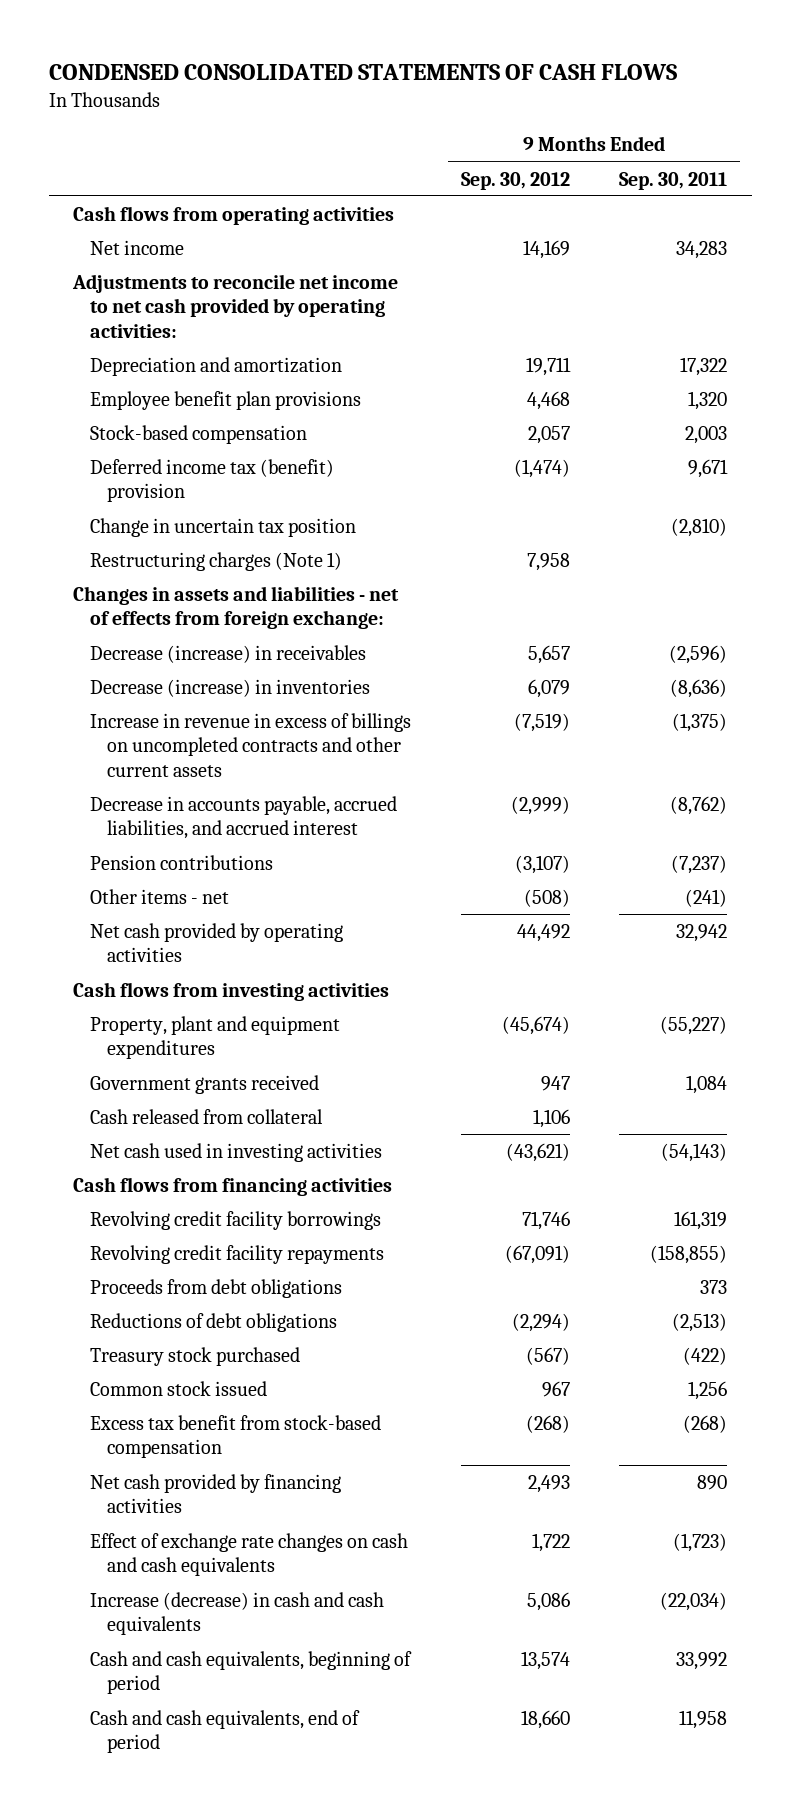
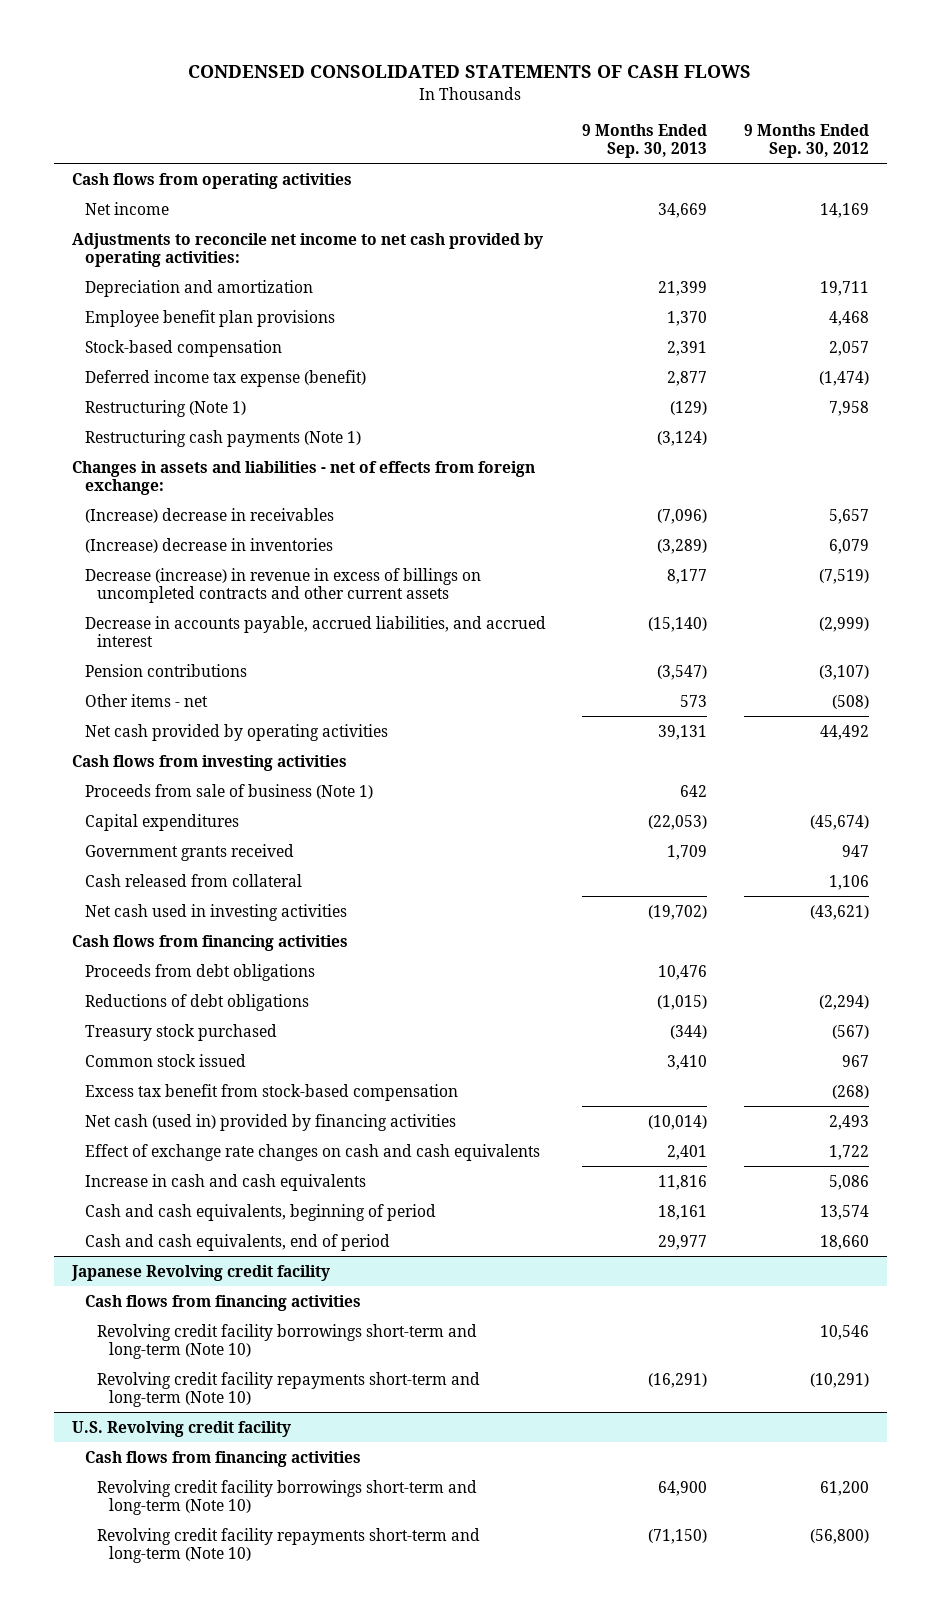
- | 9 Months Ended Sep. 30, 2012 | 9 Months Ended Sep. 30, 2011
+ | 9 Months Ended Sep. 30, 2013 | 9 Months Ended Sep. 30, 2012
- Deferred income tax (benefit) provision | (1,474) | 9,671
- Change in uncertain tax position | | (2,810)
- Restructuring charges (Note 1) | 7,958 |
+ Deferred income tax expense (benefit) | 2,877 | (1,474)
+ Restructuring (Note 1) | (129) | 7,958
+ Restructuring cash payments (Note 1) | (3,124) |
- Decrease (increase) in receivables | 5,657 | (2,596)
- Decrease (increase) in inventories | 6,079 | (8,636)
- Increase in revenue in excess of billings on uncompleted contracts and other current assets | (7,519) | (1,375)
+ (Increase) decrease in receivables | (7,096) | 5,657
+ (Increase) decrease in inventories | (3,289) | 6,079
+ Decrease (increase) in revenue in excess of billings on uncompleted contracts and other current assets | 8,177 | (7,519)
- Property, plant and equipment expenditures | (45,674) | (55,227)
+ Proceeds from sale of business (Note 1) | 642 |
+ Capital expenditures | (22,053) | (45,674)
- Revolving credit facility borrowings | 71,746 | 161,319
- Revolving credit facility repayments | (67,091) | (158,855)
- Net cash provided by financing activities | 2,493 | 890
+ Net cash (used in) provided by financing activities | (10,014) | 2,493
- Increase (decrease) in cash and cash equivalents | 5,086 | (22,034)
+ Increase in cash and cash equivalents | 11,816 | 5,086
+ Japanese Revolving credit facility
+ Cash flows from financing activities
+ Revolving credit facility borrowings short-term and long-term (Note 10) | | 10,546
+ Revolving credit facility repayments short-term and long-term (Note 10) | (16,291) | (10,291)
+ U.S. Revolving credit facility
+ Cash flows from financing activities
+ Revolving credit facility borrowings short-term and long-term (Note 10) | 64,900 | 61,200
+ Revolving credit facility repayments short-term and long-term (Note 10) | (71,150) | (56,800)

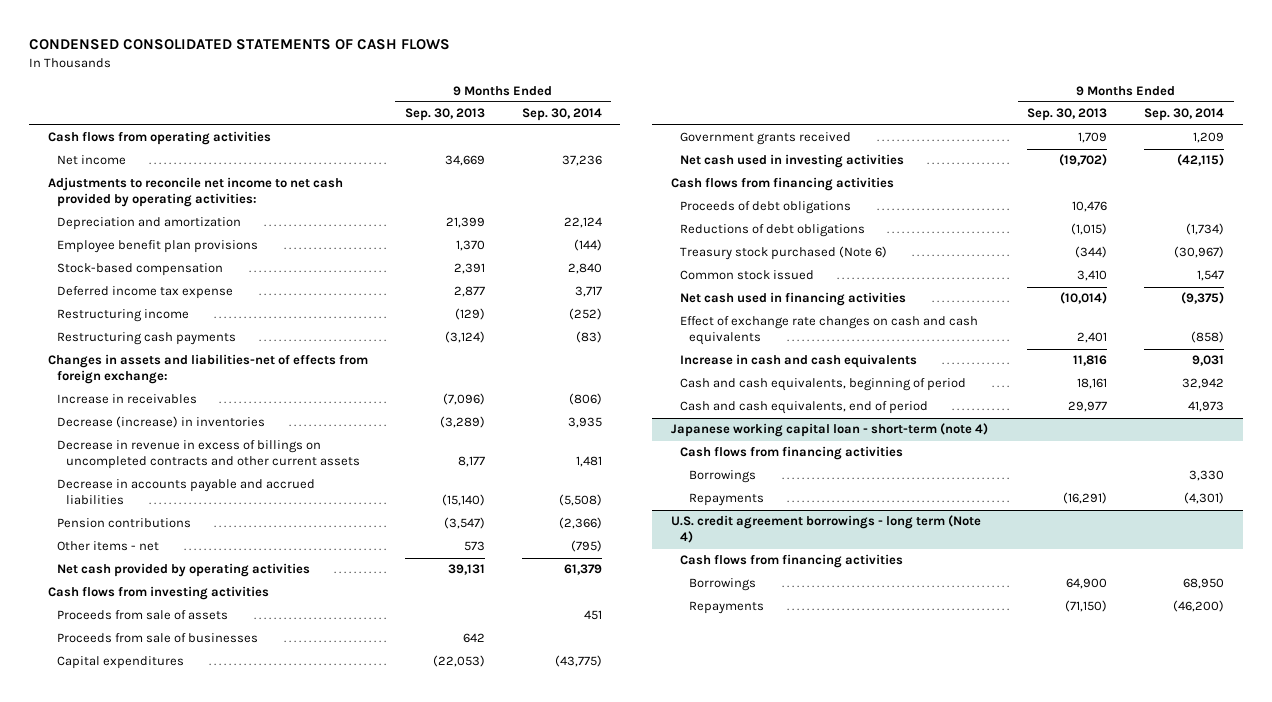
- | 9 Months Ended Sep. 30, 2013 | 9 Months Ended Sep. 30, 2012
+ | 9 Months Ended Sep. 30, 2013 | 9 Months Ended Sep. 30, 2014
- Deferred income tax expense (benefit) | 2,877 | (1,474)
- Restructuring (Note 1) | (129) | 7,958
- Restructuring cash payments (Note 1) | (3,124) |
- Changes in assets and liabilities - net of effects from foreign exchange:
- (Increase) decrease in receivables | (7,096) | 5,657
- (Increase) decrease in inventories | (3,289) | 6,079
- Decrease (increase) in revenue in excess of billings on uncompleted contracts and other current assets | 8,177 | (7,519)
- Decrease in accounts payable, accrued liabilities, and accrued interest | (15,140) | (2,999)
+ Deferred income tax expense | 2,877 | 3,717
+ Restructuring income | (129) | (252)
+ Restructuring cash payments | (3,124) | (83)
+ Changes in assets and liabilities-net of effects from foreign exchange:
+ Increase in receivables | (7,096) | (806)
+ Decrease (increase) in inventories | (3,289) | 3,935
+ Decrease in revenue in excess of billings on uncompleted contracts and other current assets | 8,177 | 1,481
+ Decrease in accounts payable and accrued liabilities | (15,140) | (5,508)
- Proceeds from sale of business (Note 1) | 642 |
+ Proceeds from sale of assets | | 451
+ Proceeds from sale of businesses | 642 |
- Cash released from collateral | | 1,106
- Proceeds from debt obligations | 10,476 |
+ Proceeds of debt obligations | 10,476 |
- Treasury stock purchased | (344) | (567)
+ Treasury stock purchased (Note 6) | (344) | (30,967)
- Excess tax benefit from stock-based compensation | | (268)
- Net cash (used in) provided by financing activities | (10,014) | 2,493
+ Net cash used in financing activities | (10,014) | (9,375)
- Japanese Revolving credit facility
+ Japanese working capital loan - short-term (note 4)
- Revolving credit facility borrowings short-term and long-term (Note 10) | | 10,546
- Revolving credit facility repayments short-term and long-term (Note 10) | (16,291) | (10,291)
- U.S. Revolving credit facility
+ Borrowings | | 3,330
+ Repayments | (16,291) | (4,301)
+ U.S. credit agreement borrowings - long term (Note 4)
- Revolving credit facility borrowings short-term and long-term (Note 10) | 64,900 | 61,200
- Revolving credit facility repayments short-term and long-term (Note 10) | (71,150) | (56,800)
+ Borrowings | 64,900 | 68,950
+ Repayments | (71,150) | (46,200)

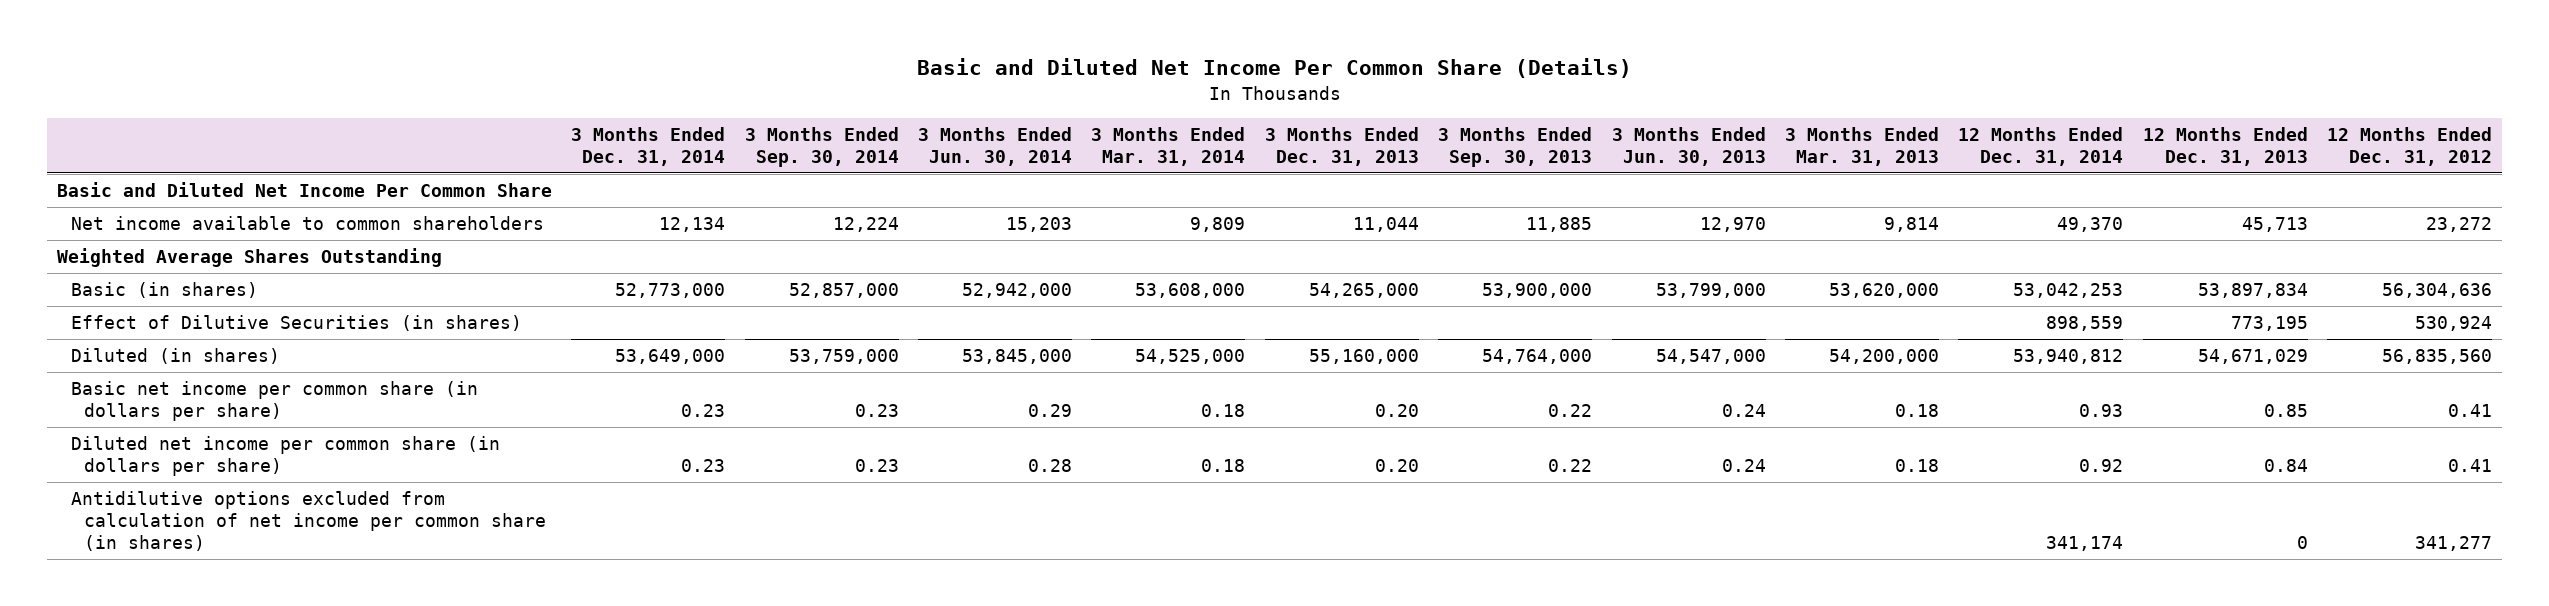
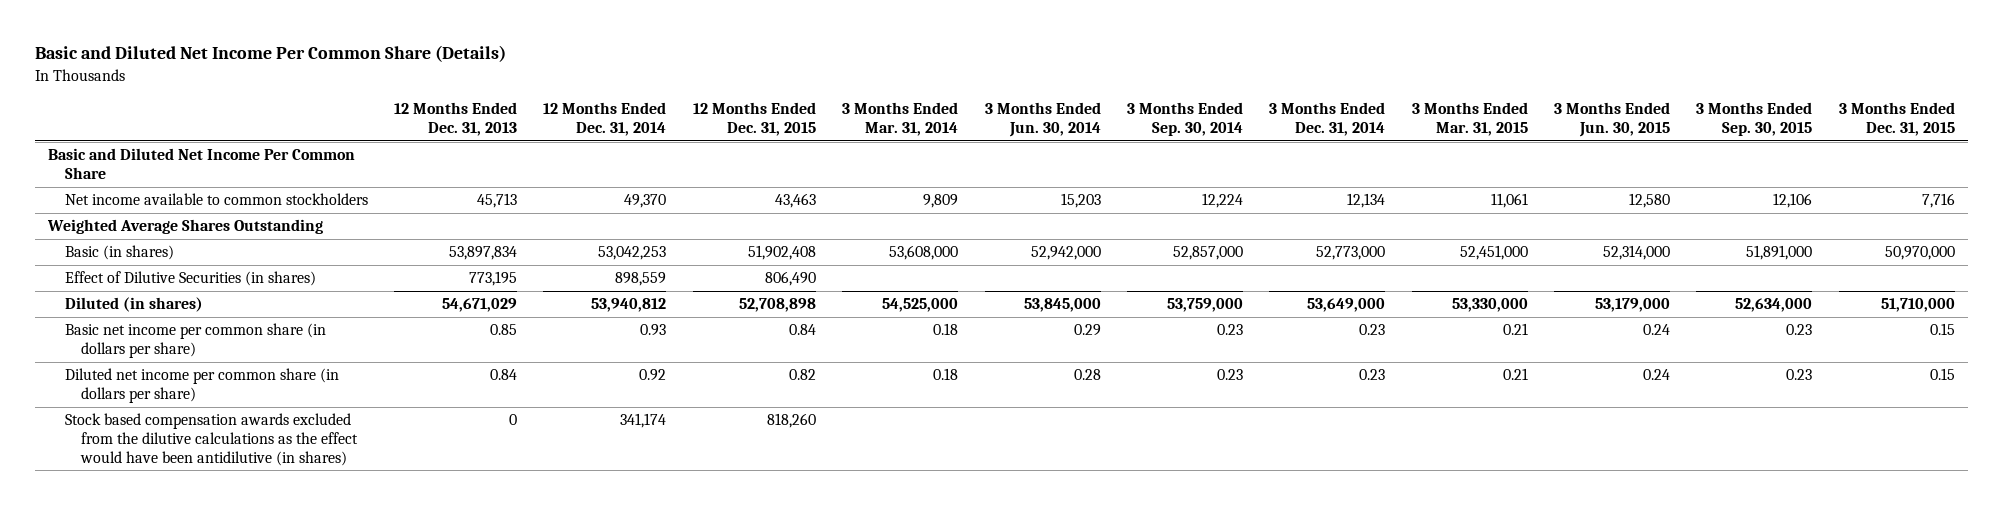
- | 3 Months Ended Dec. 31, 2014 | 3 Months Ended Sep. 30, 2014 | 3 Months Ended Jun. 30, 2014 | 3 Months Ended Mar. 31, 2014 | 3 Months Ended Dec. 31, 2013 | 3 Months Ended Sep. 30, 2013 | 3 Months Ended Jun. 30, 2013 | 3 Months Ended Mar. 31, 2013 | 12 Months Ended Dec. 31, 2014 | 12 Months Ended Dec. 31, 2013 | 12 Months Ended Dec. 31, 2012
+ | 12 Months Ended Dec. 31, 2013 | 12 Months Ended Dec. 31, 2014 | 12 Months Ended Dec. 31, 2015 | 3 Months Ended Mar. 31, 2014 | 3 Months Ended Jun. 30, 2014 | 3 Months Ended Sep. 30, 2014 | 3 Months Ended Dec. 31, 2014 | 3 Months Ended Mar. 31, 2015 | 3 Months Ended Jun. 30, 2015 | 3 Months Ended Sep. 30, 2015 | 3 Months Ended Dec. 31, 2015
- Net income available to common shareholders | 12,134 | 12,224 | 15,203 | 9,809 | 11,044 | 11,885 | 12,970 | 9,814 | 49,370 | 45,713 | 23,272
+ Net income available to common stockholders | 45,713 | 49,370 | 43,463 | 9,809 | 15,203 | 12,224 | 12,134 | 11,061 | 12,580 | 12,106 | 7,716
- Antidilutive options excluded from calculation of net income per common share (in shares) | | | | | | | | | 341,174 | 0 | 341,277
+ Stock based compensation awards excluded from the dilutive calculations as the effect would have been antidilutive (in shares) | 0 | 341,174 | 818,260 | | | | | | | |

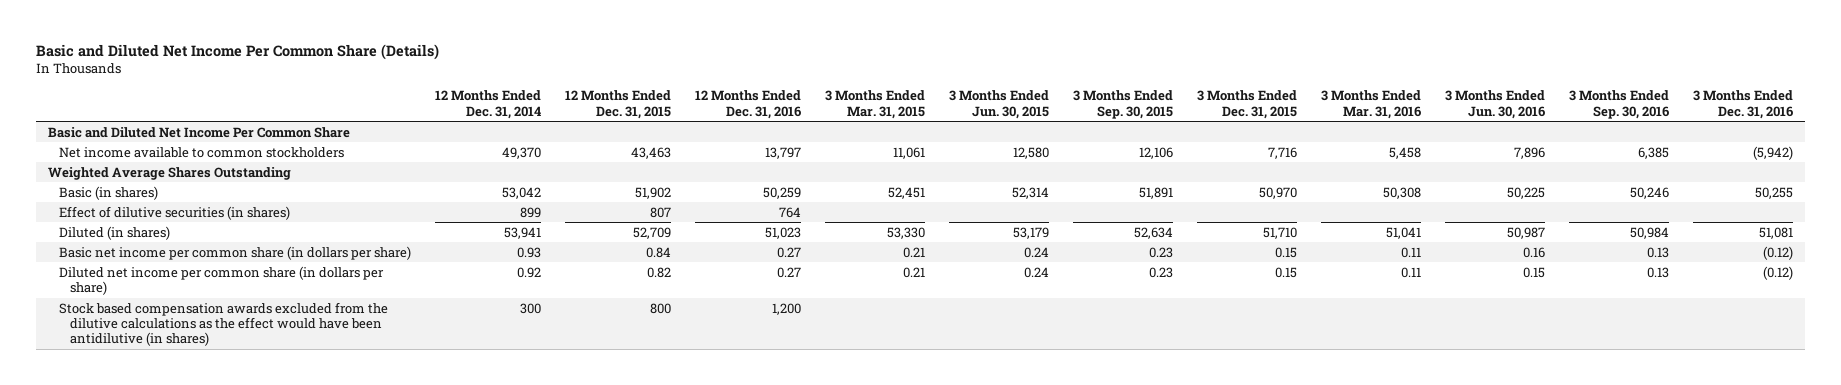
- | 12 Months Ended Dec. 31, 2013 | 12 Months Ended Dec. 31, 2014 | 12 Months Ended Dec. 31, 2015 | 3 Months Ended Mar. 31, 2014 | 3 Months Ended Jun. 30, 2014 | 3 Months Ended Sep. 30, 2014 | 3 Months Ended Dec. 31, 2014 | 3 Months Ended Mar. 31, 2015 | 3 Months Ended Jun. 30, 2015 | 3 Months Ended Sep. 30, 2015 | 3 Months Ended Dec. 31, 2015
+ | 12 Months Ended Dec. 31, 2014 | 12 Months Ended Dec. 31, 2015 | 12 Months Ended Dec. 31, 2016 | 3 Months Ended Mar. 31, 2015 | 3 Months Ended Jun. 30, 2015 | 3 Months Ended Sep. 30, 2015 | 3 Months Ended Dec. 31, 2015 | 3 Months Ended Mar. 31, 2016 | 3 Months Ended Jun. 30, 2016 | 3 Months Ended Sep. 30, 2016 | 3 Months Ended Dec. 31, 2016
- Basic (in shares) | 53,897,834 | 53,042,253 | 51,902,408 | 53,608,000 | 52,942,000 | 52,857,000 | 52,773,000 | 52,451,000 | 52,314,000 | 51,891,000 | 50,970,000
- Effect of Dilutive Securities (in shares) | 773,195 | 898,559 | 806,490 | | | | | | | |
- Diluted (in shares) | 54,671,029 | 53,940,812 | 52,708,898 | 54,525,000 | 53,845,000 | 53,759,000 | 53,649,000 | 53,330,000 | 53,179,000 | 52,634,000 | 51,710,000
+ Basic (in shares) | 53,042 | 51,902 | 50,259 | 52,451 | 52,314 | 51,891 | 50,970 | 50,308 | 50,225 | 50,246 | 50,255
+ Effect of dilutive securities (in shares) | 899 | 807 | 764 | | | | | | | |
+ Diluted (in shares) | 53,941 | 52,709 | 51,023 | 53,330 | 53,179 | 52,634 | 51,710 | 51,041 | 50,987 | 50,984 | 51,081
- Stock based compensation awards excluded from the dilutive calculations as the effect would have been antidilutive (in shares) | 0 | 341,174 | 818,260 | | | | | | | |
+ Stock based compensation awards excluded from the dilutive calculations as the effect would have been antidilutive (in shares) | 300 | 800 | 1,200 | | | | | | | |

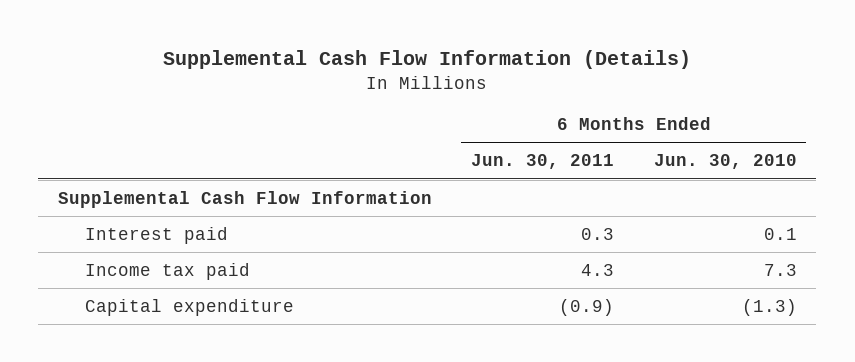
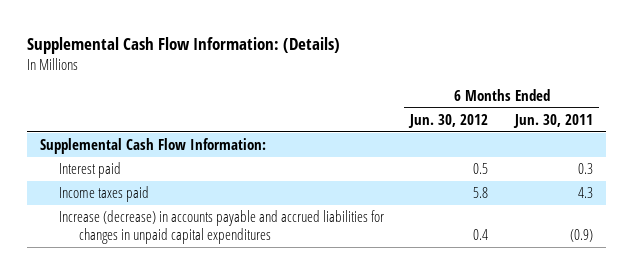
- Supplemental Cash Flow Information (Details)
+ Supplemental Cash Flow Information: (Details)
- | 6 Months Ended Jun. 30, 2011 | 6 Months Ended Jun. 30, 2010
+ | 6 Months Ended Jun. 30, 2012 | 6 Months Ended Jun. 30, 2011
- Supplemental Cash Flow Information
+ Supplemental Cash Flow Information:
- Income tax paid | 4.3 | 7.3
- Capital expenditure | (0.9) | (1.3)
+ Income taxes paid | 5.8 | 4.3
+ Increase (decrease) in accounts payable and accrued liabilities for changes in unpaid capital expenditures | 0.4 | (0.9)

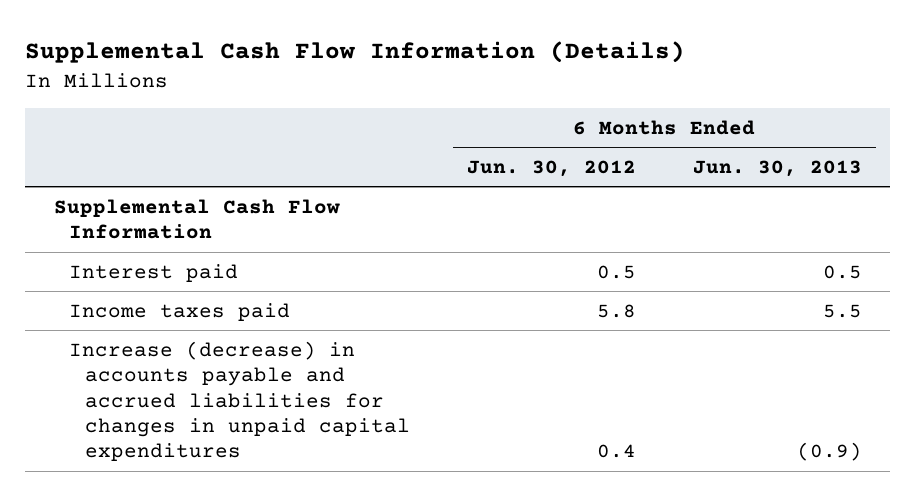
- Supplemental Cash Flow Information: (Details)
+ Supplemental Cash Flow Information (Details)
- | 6 Months Ended Jun. 30, 2012 | 6 Months Ended Jun. 30, 2011
+ | 6 Months Ended Jun. 30, 2012 | 6 Months Ended Jun. 30, 2013
- Supplemental Cash Flow Information:
+ Supplemental Cash Flow Information

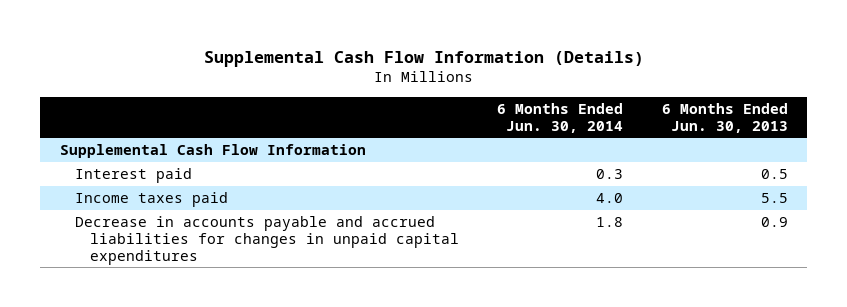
- | 6 Months Ended Jun. 30, 2012 | 6 Months Ended Jun. 30, 2013
+ | 6 Months Ended Jun. 30, 2014 | 6 Months Ended Jun. 30, 2013
- Increase (decrease) in accounts payable and accrued liabilities for changes in unpaid capital expenditures | 0.4 | (0.9)
+ Decrease in accounts payable and accrued liabilities for changes in unpaid capital expenditures | 1.8 | 0.9

